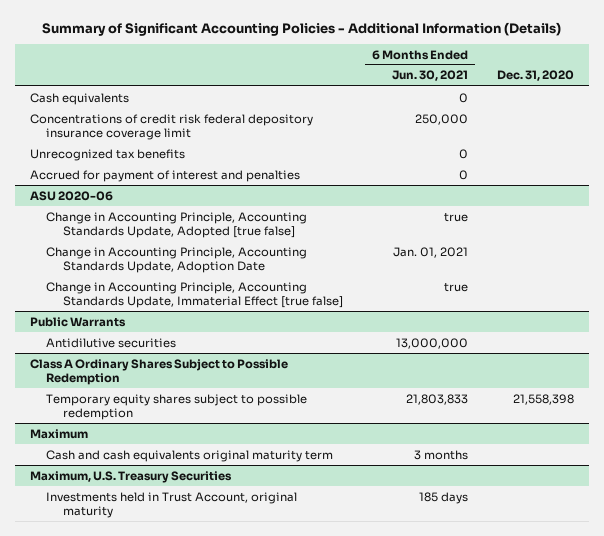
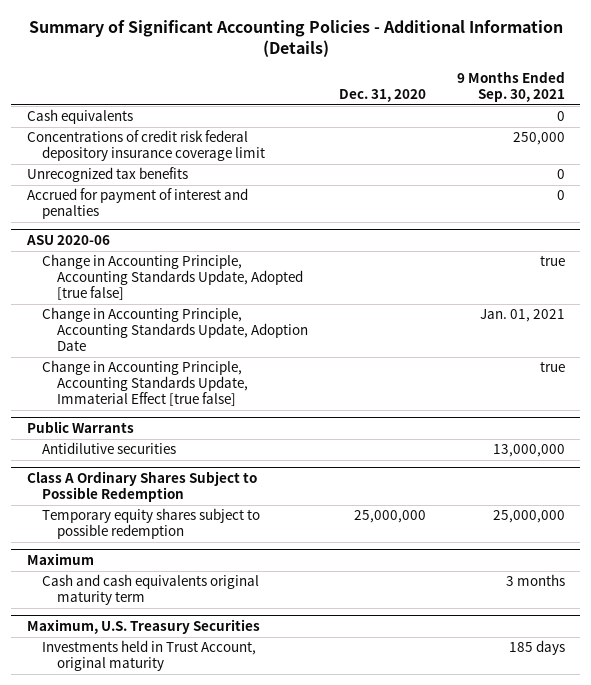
- | 6 Months Ended Jun. 30, 2021 | Dec. 31, 2020
+ | Dec. 31, 2020 | 9 Months Ended Sep. 30, 2021
@ Class A Ordinary Shares Subject to Possible Redemption
- Temporary equity shares subject to possible redemption | 21,803,833 | 21,558,398
+ Temporary equity shares subject to possible redemption | 25,000,000 | 25,000,000

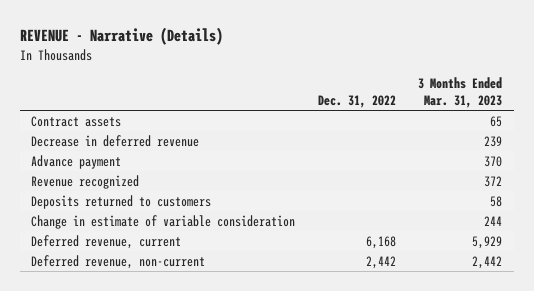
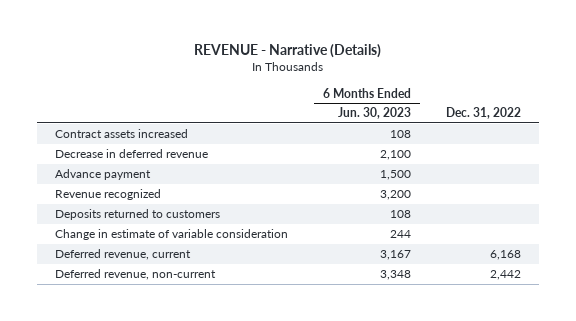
- | Dec. 31, 2022 | 3 Months Ended Mar. 31, 2023
+ | 6 Months Ended Jun. 30, 2023 | Dec. 31, 2022
- Contract assets | | 65
+ Contract assets increased | 108 |

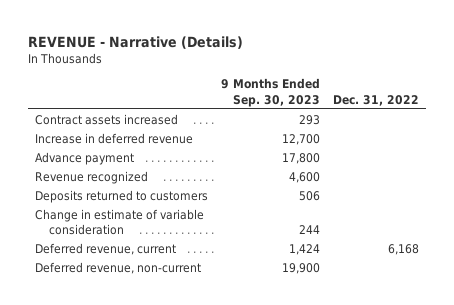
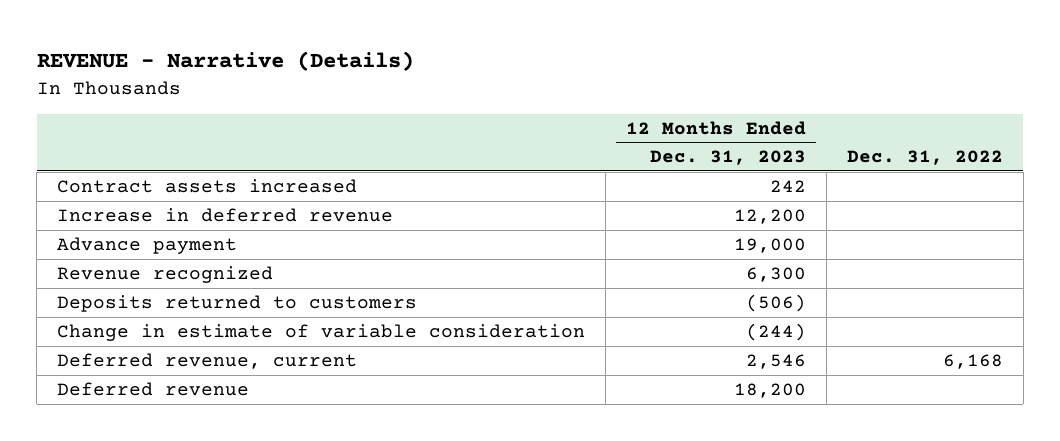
- | 9 Months Ended Sep. 30, 2023 | Dec. 31, 2022
+ | 12 Months Ended Dec. 31, 2023 | Dec. 31, 2022
- Deferred revenue, non-current | 19,900 |
+ Deferred revenue | 18,200 |

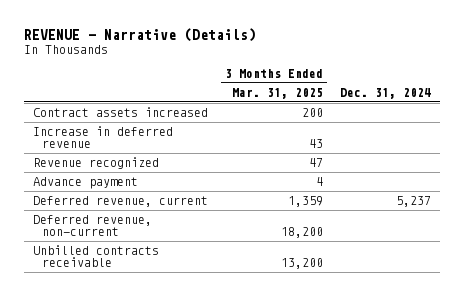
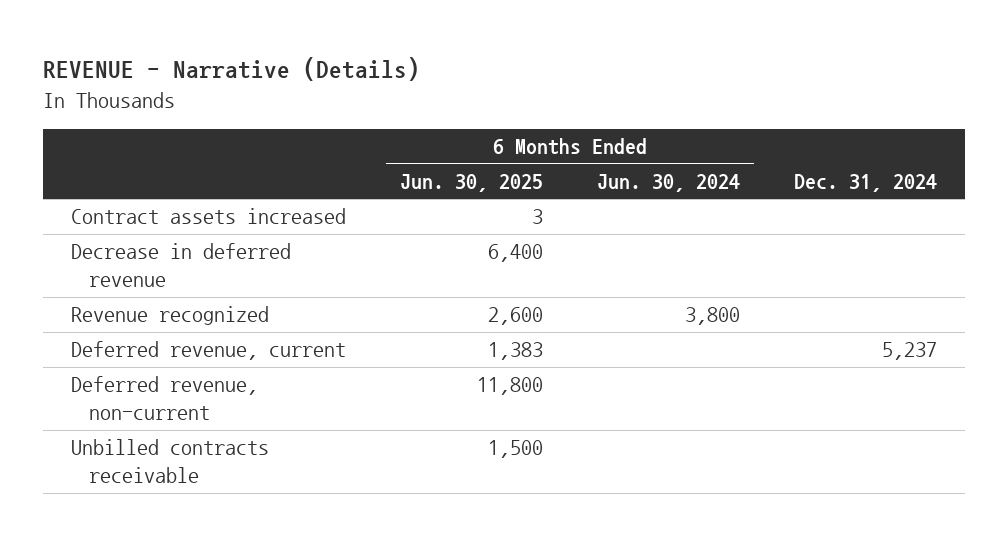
- | 3 Months Ended Mar. 31, 2025 | Dec. 31, 2024
+ | 6 Months Ended Jun. 30, 2025 | 6 Months Ended Jun. 30, 2024 | Dec. 31, 2024
- Increase in deferred revenue | 43 |
+ Decrease in deferred revenue | 6,400 | |
- Advance payment | 4 |

